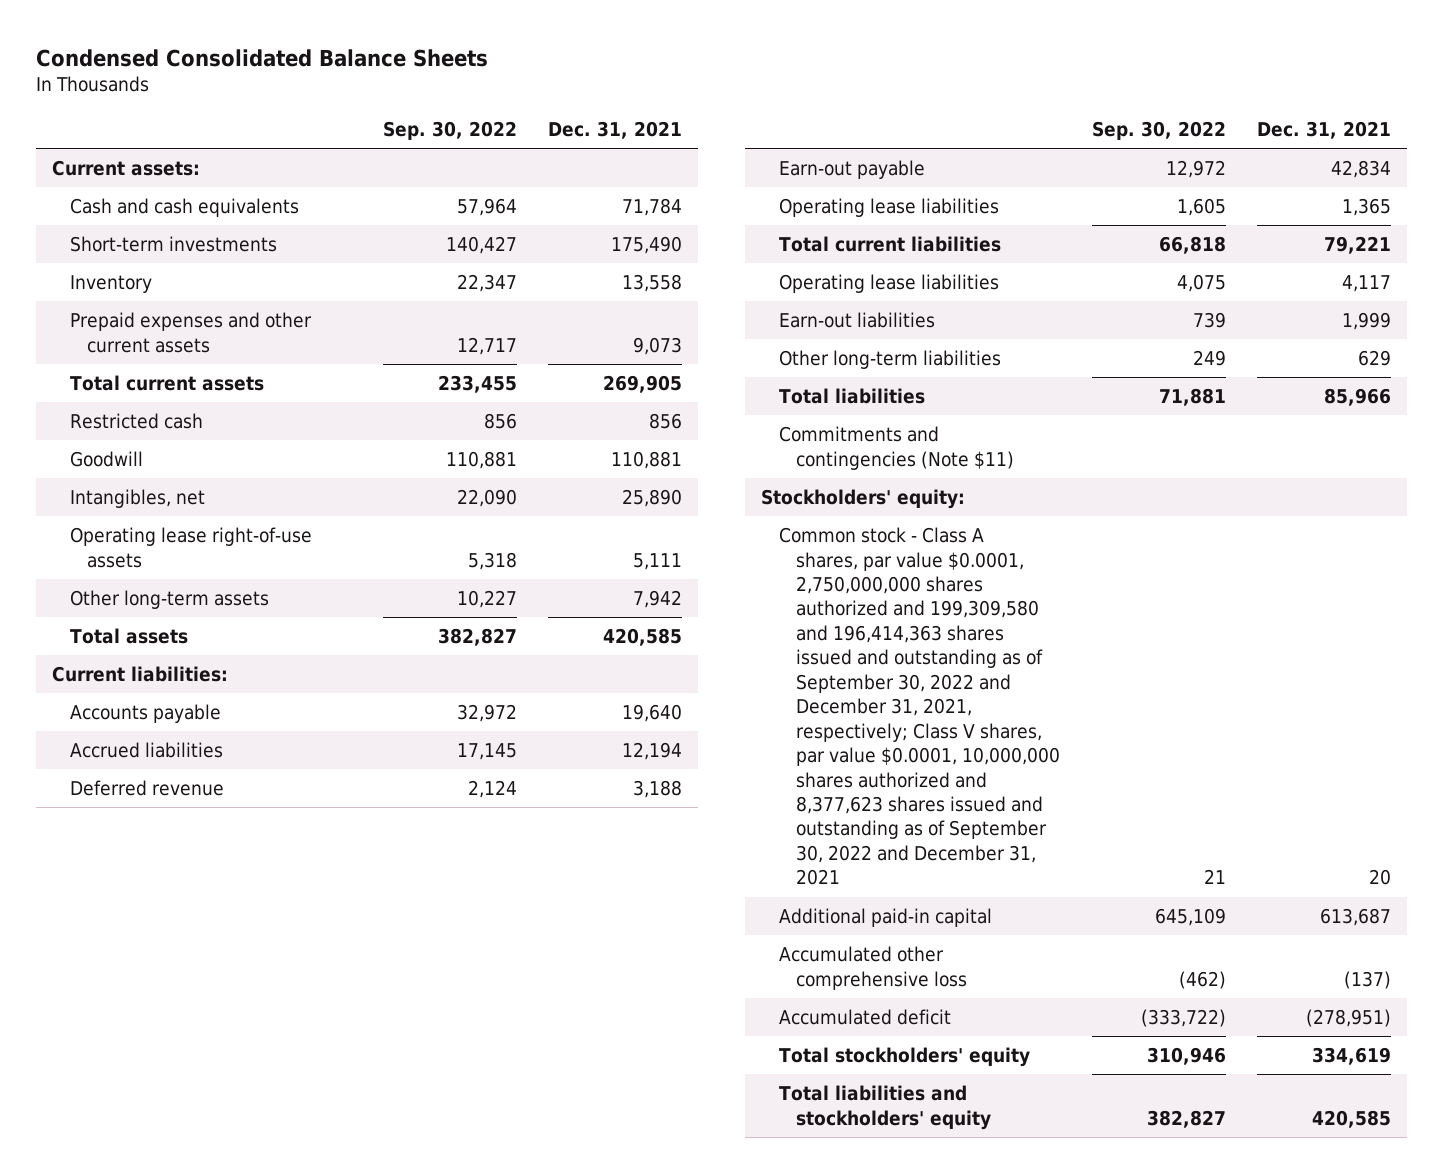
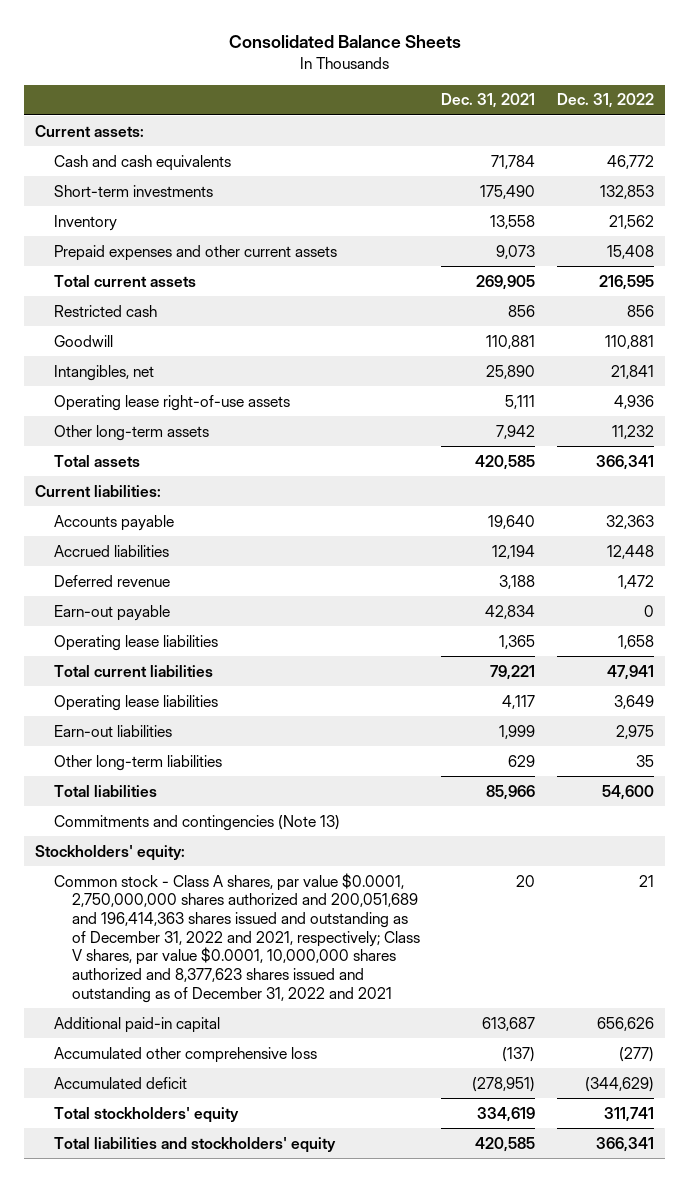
- Condensed Consolidated Balance Sheets
+ Consolidated Balance Sheets
- | Sep. 30, 2022 | Dec. 31, 2021
+ | Dec. 31, 2021 | Dec. 31, 2022
- Commitments and contingencies (Note $11)
+ Commitments and contingencies (Note 13)
- Common stock - Class A shares, par value $0.0001, 2,750,000,000 shares authorized and 199,309,580 and 196,414,363 shares issued and outstanding as of September 30, 2022 and December 31, 2021, respectively; Class V shares, par value $0.0001, 10,000,000 shares authorized and 8,377,623 shares issued and outstanding as of September 30, 2022 and December 31, 2021 | 21 | 20
+ Common stock - Class A shares, par value $0.0001, 2,750,000,000 shares authorized and 200,051,689 and 196,414,363 shares issued and outstanding as of December 31, 2022 and 2021, respectively; Class V shares, par value $0.0001, 10,000,000 shares authorized and 8,377,623 shares issued and outstanding as of December 31, 2022 and 2021 | 20 | 21

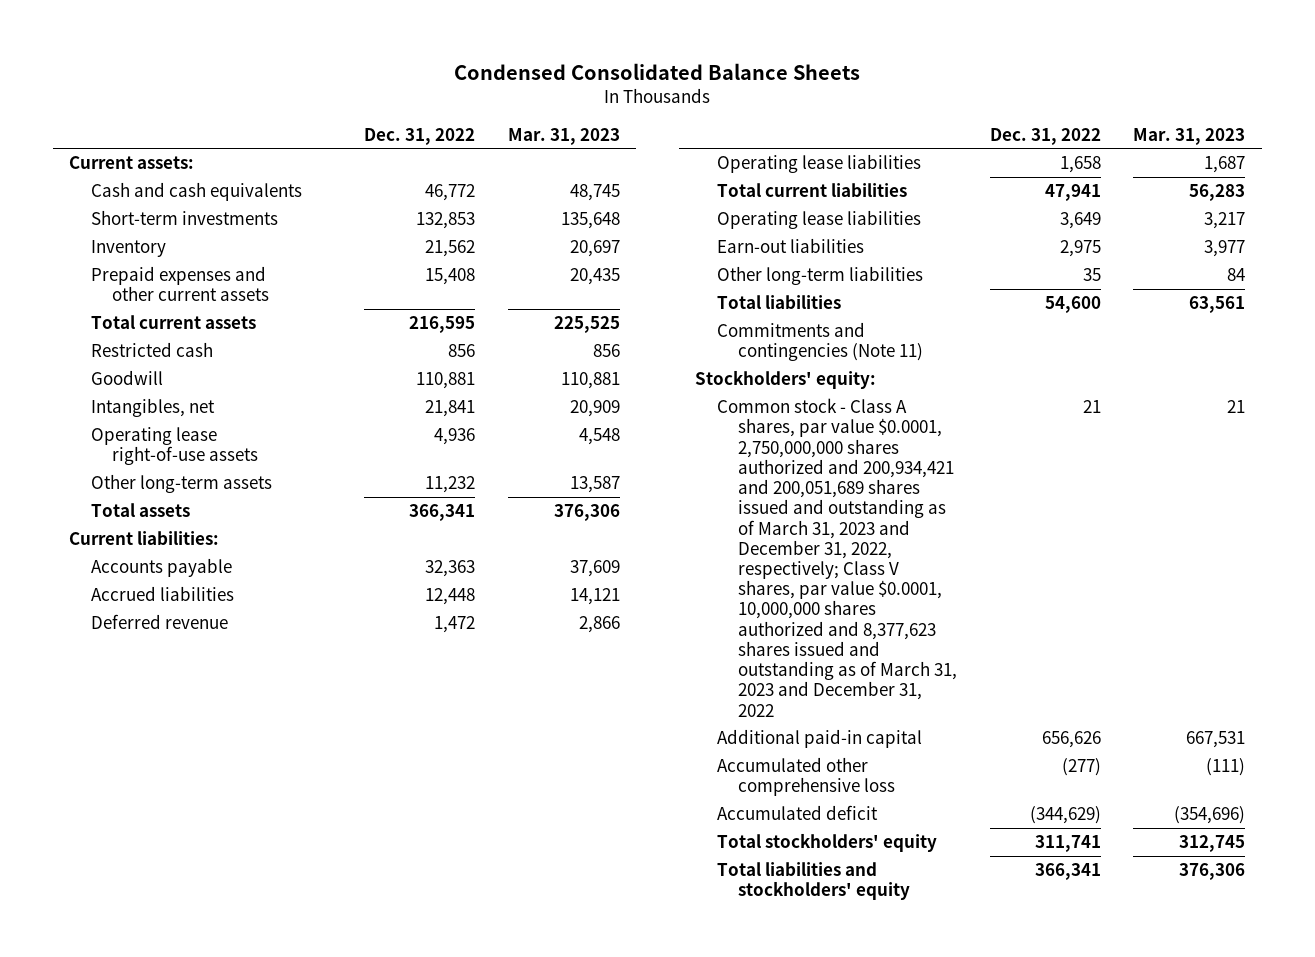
- Consolidated Balance Sheets
+ Condensed Consolidated Balance Sheets
- | Dec. 31, 2021 | Dec. 31, 2022
+ | Dec. 31, 2022 | Mar. 31, 2023
- Earn-out payable | 42,834 | 0
- Commitments and contingencies (Note 13)
+ Commitments and contingencies (Note 11)
- Common stock - Class A shares, par value $0.0001, 2,750,000,000 shares authorized and 200,051,689 and 196,414,363 shares issued and outstanding as of December 31, 2022 and 2021, respectively; Class V shares, par value $0.0001, 10,000,000 shares authorized and 8,377,623 shares issued and outstanding as of December 31, 2022 and 2021 | 20 | 21
+ Common stock - Class A shares, par value $0.0001, 2,750,000,000 shares authorized and 200,934,421 and 200,051,689 shares issued and outstanding as of March 31, 2023 and December 31, 2022, respectively; Class V shares, par value $0.0001, 10,000,000 shares authorized and 8,377,623 shares issued and outstanding as of March 31, 2023 and December 31, 2022 | 21 | 21

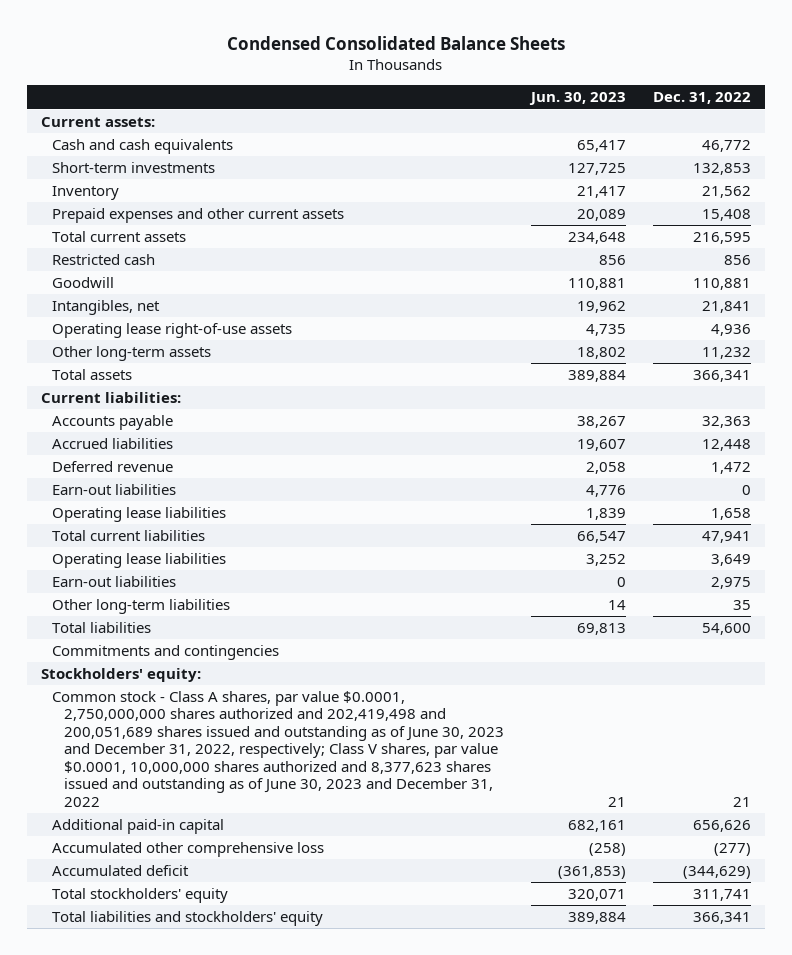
- | Dec. 31, 2022 | Mar. 31, 2023
+ | Jun. 30, 2023 | Dec. 31, 2022
+ Earn-out liabilities | 4,776 | 0
- Commitments and contingencies (Note 11)
+ Commitments and contingencies
- Common stock - Class A shares, par value $0.0001, 2,750,000,000 shares authorized and 200,934,421 and 200,051,689 shares issued and outstanding as of March 31, 2023 and December 31, 2022, respectively; Class V shares, par value $0.0001, 10,000,000 shares authorized and 8,377,623 shares issued and outstanding as of March 31, 2023 and December 31, 2022 | 21 | 21
+ Common stock - Class A shares, par value $0.0001, 2,750,000,000 shares authorized and 202,419,498 and 200,051,689 shares issued and outstanding as of June 30, 2023 and December 31, 2022, respectively; Class V shares, par value $0.0001, 10,000,000 shares authorized and 8,377,623 shares issued and outstanding as of June 30, 2023 and December 31, 2022 | 21 | 21

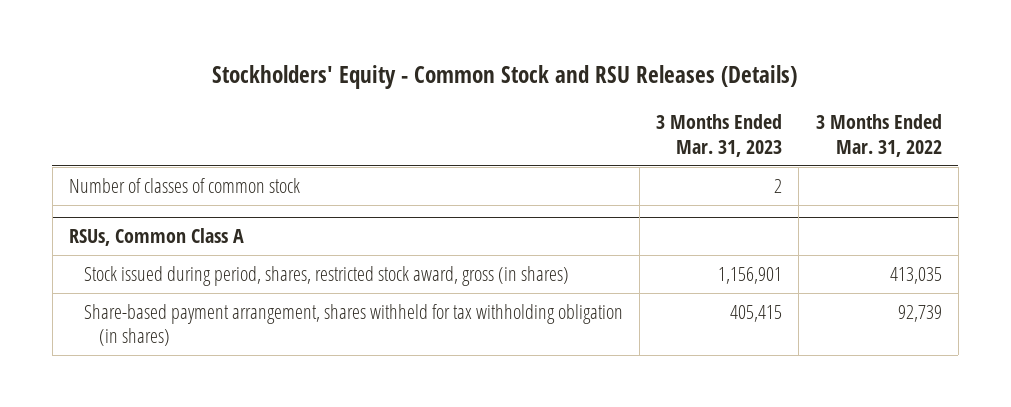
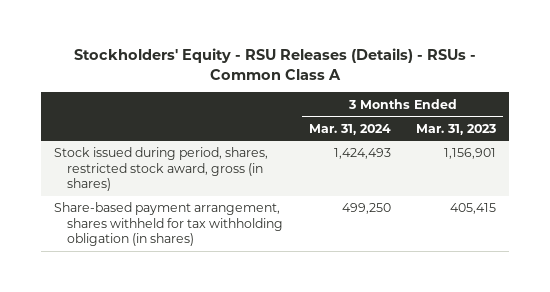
- Stockholders' Equity - Common Stock and RSU Releases (Details)
+ Stockholders' Equity - RSU Releases (Details) - RSUs - Common Class A
- | 3 Months Ended Mar. 31, 2023 | 3 Months Ended Mar. 31, 2022
+ | 3 Months Ended Mar. 31, 2024 | 3 Months Ended Mar. 31, 2023
- Number of classes of common stock | 2 |
- RSUs, Common Class A

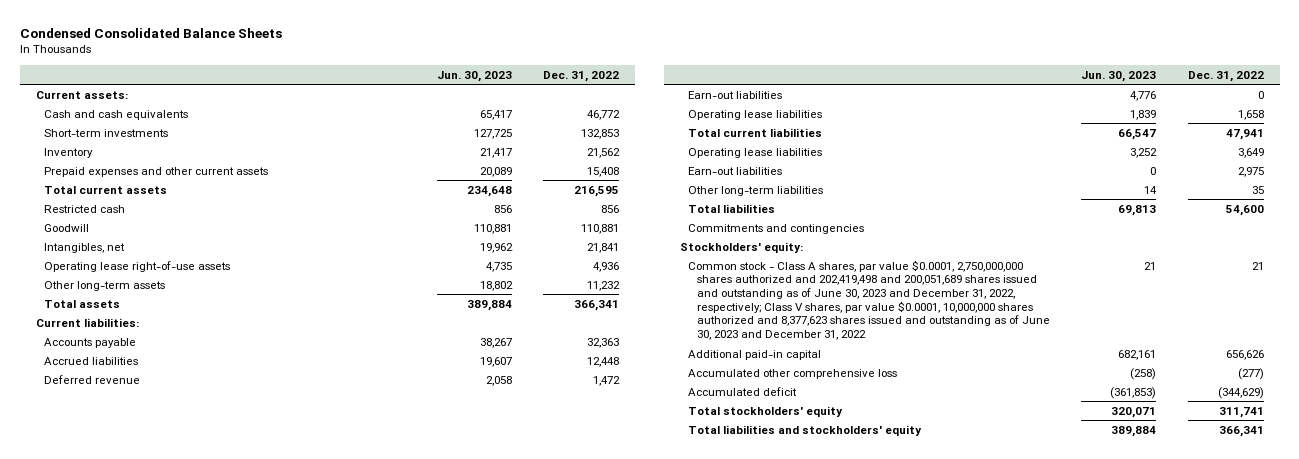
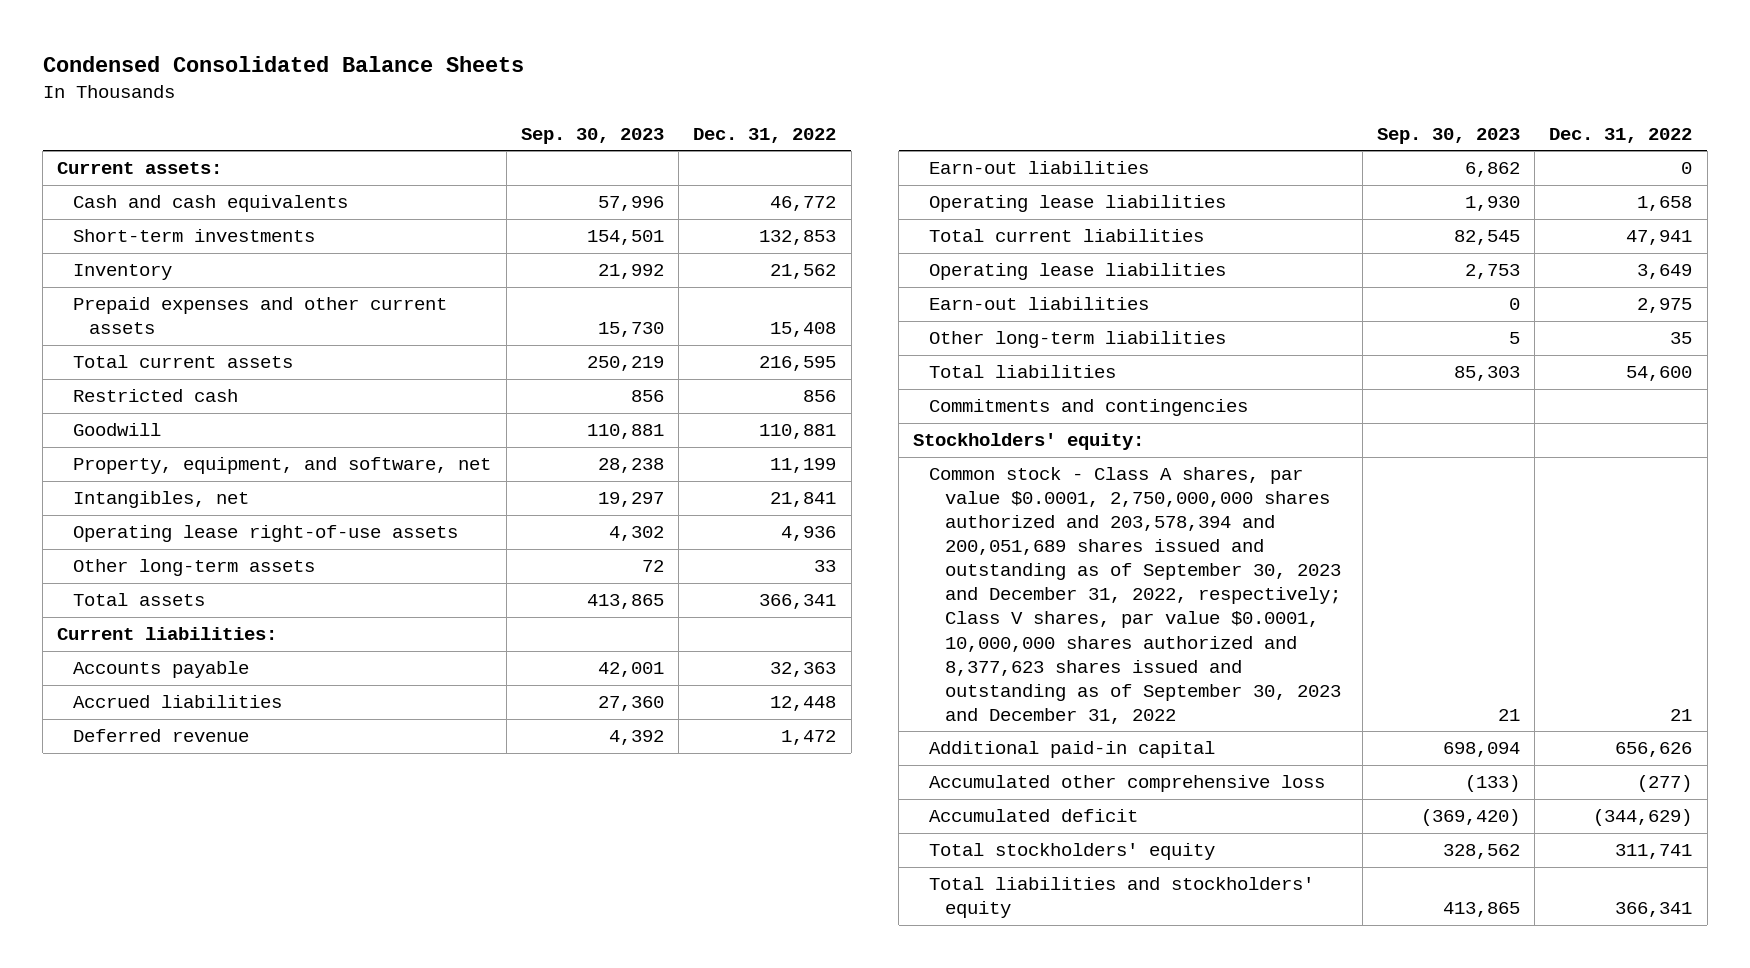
- | Jun. 30, 2023 | Dec. 31, 2022
+ | Sep. 30, 2023 | Dec. 31, 2022
+ Property, equipment, and software, net | 28,238 | 11,199
- Other long-term assets | 18,802 | 11,232
+ Other long-term assets | 72 | 33
- Common stock - Class A shares, par value $0.0001, 2,750,000,000 shares authorized and 202,419,498 and 200,051,689 shares issued and outstanding as of June 30, 2023 and December 31, 2022, respectively; Class V shares, par value $0.0001, 10,000,000 shares authorized and 8,377,623 shares issued and outstanding as of June 30, 2023 and December 31, 2022 | 21 | 21
+ Common stock - Class A shares, par value $0.0001, 2,750,000,000 shares authorized and 203,578,394 and 200,051,689 shares issued and outstanding as of September 30, 2023 and December 31, 2022, respectively; Class V shares, par value $0.0001, 10,000,000 shares authorized and 8,377,623 shares issued and outstanding as of September 30, 2023 and December 31, 2022 | 21 | 21

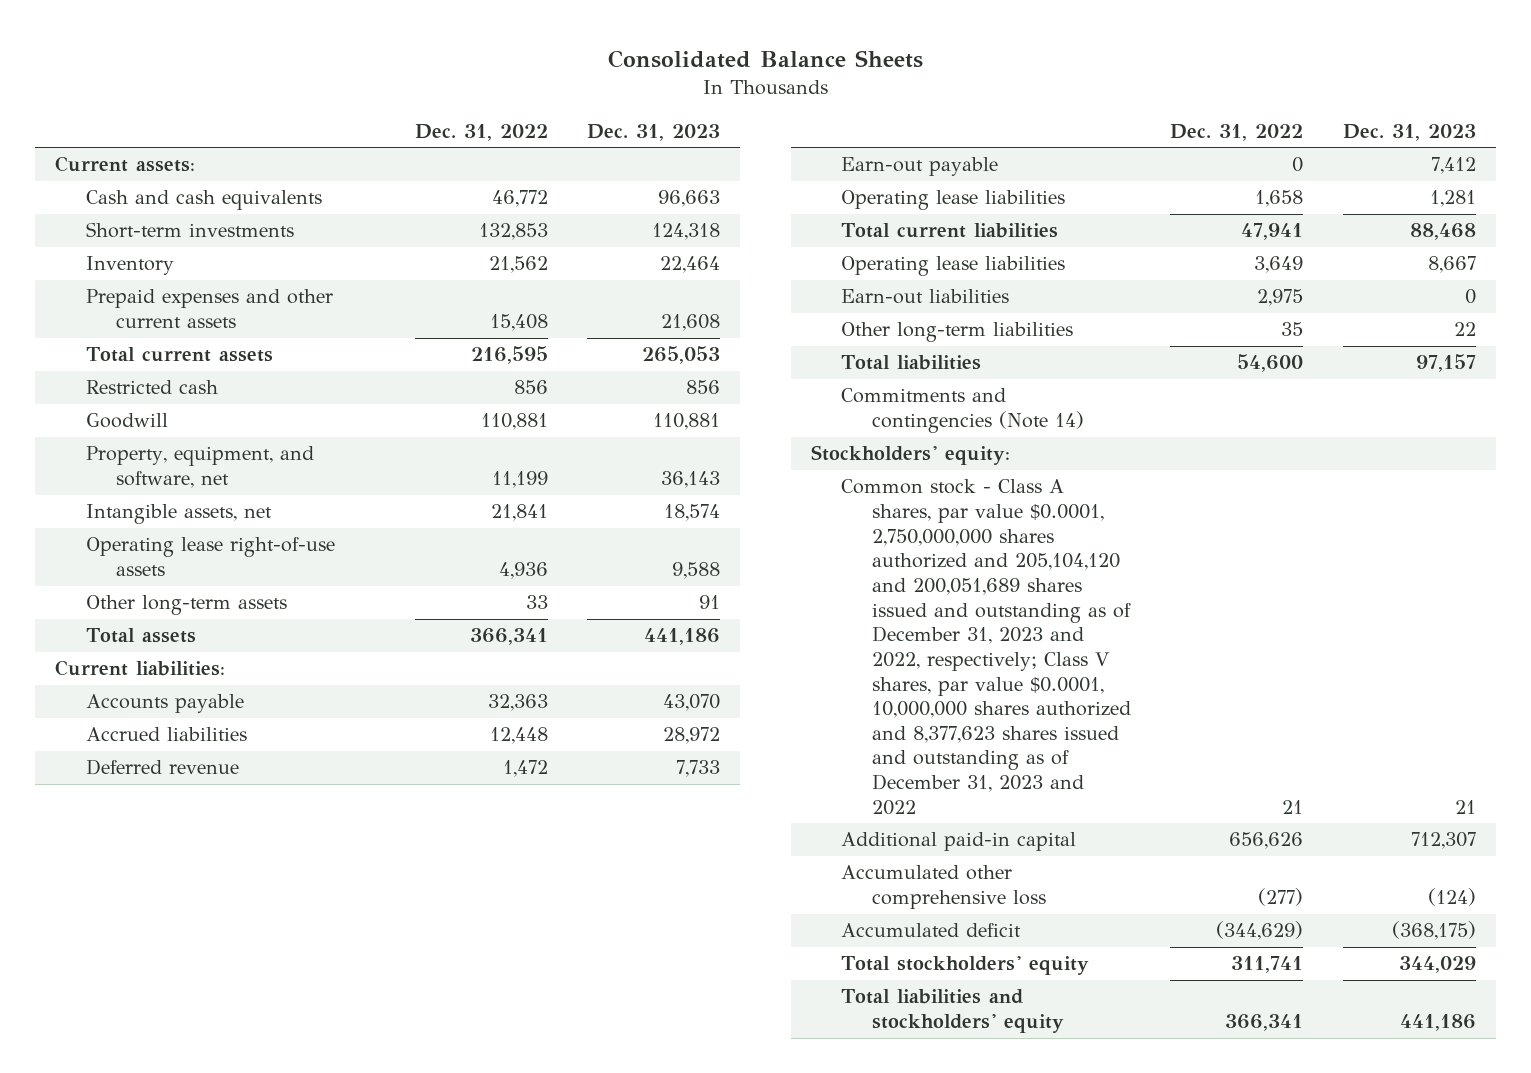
- Condensed Consolidated Balance Sheets
+ Consolidated Balance Sheets
- | Sep. 30, 2023 | Dec. 31, 2022
+ | Dec. 31, 2022 | Dec. 31, 2023
- Intangibles, net | 19,297 | 21,841
+ Intangible assets, net | 21,841 | 18,574
- Earn-out liabilities | 6,862 | 0
+ Earn-out payable | 0 | 7,412
- Commitments and contingencies
+ Commitments and contingencies (Note 14)
- Common stock - Class A shares, par value $0.0001, 2,750,000,000 shares authorized and 203,578,394 and 200,051,689 shares issued and outstanding as of September 30, 2023 and December 31, 2022, respectively; Class V shares, par value $0.0001, 10,000,000 shares authorized and 8,377,623 shares issued and outstanding as of September 30, 2023 and December 31, 2022 | 21 | 21
+ Common stock - Class A shares, par value $0.0001, 2,750,000,000 shares authorized and 205,104,120 and 200,051,689 shares issued and outstanding as of December 31, 2023 and 2022, respectively; Class V shares, par value $0.0001, 10,000,000 shares authorized and 8,377,623 shares issued and outstanding as of December 31, 2023 and 2022 | 21 | 21

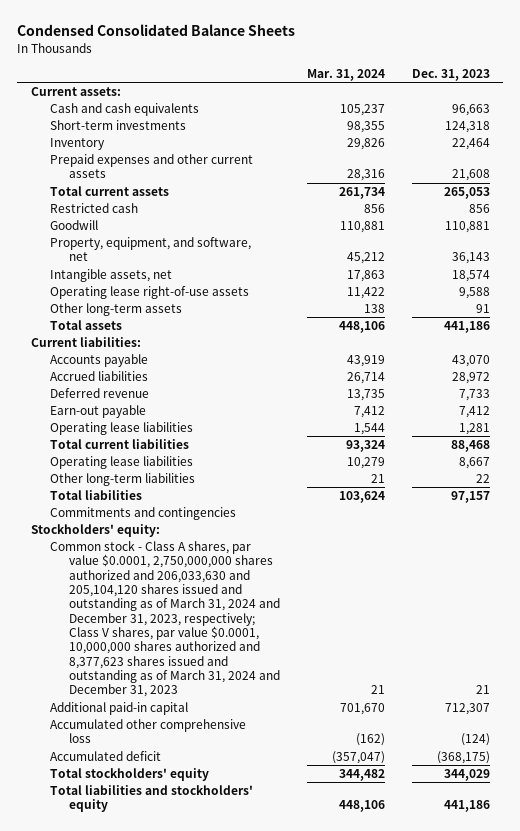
- Consolidated Balance Sheets
+ Condensed Consolidated Balance Sheets
- | Dec. 31, 2022 | Dec. 31, 2023
+ | Mar. 31, 2024 | Dec. 31, 2023
- Earn-out liabilities | 2,975 | 0
- Commitments and contingencies (Note 14)
+ Commitments and contingencies
- Common stock - Class A shares, par value $0.0001, 2,750,000,000 shares authorized and 205,104,120 and 200,051,689 shares issued and outstanding as of December 31, 2023 and 2022, respectively; Class V shares, par value $0.0001, 10,000,000 shares authorized and 8,377,623 shares issued and outstanding as of December 31, 2023 and 2022 | 21 | 21
+ Common stock - Class A shares, par value $0.0001, 2,750,000,000 shares authorized and 206,033,630 and 205,104,120 shares issued and outstanding as of March 31, 2024 and December 31, 2023, respectively; Class V shares, par value $0.0001, 10,000,000 shares authorized and 8,377,623 shares issued and outstanding as of March 31, 2024 and December 31, 2023 | 21 | 21

